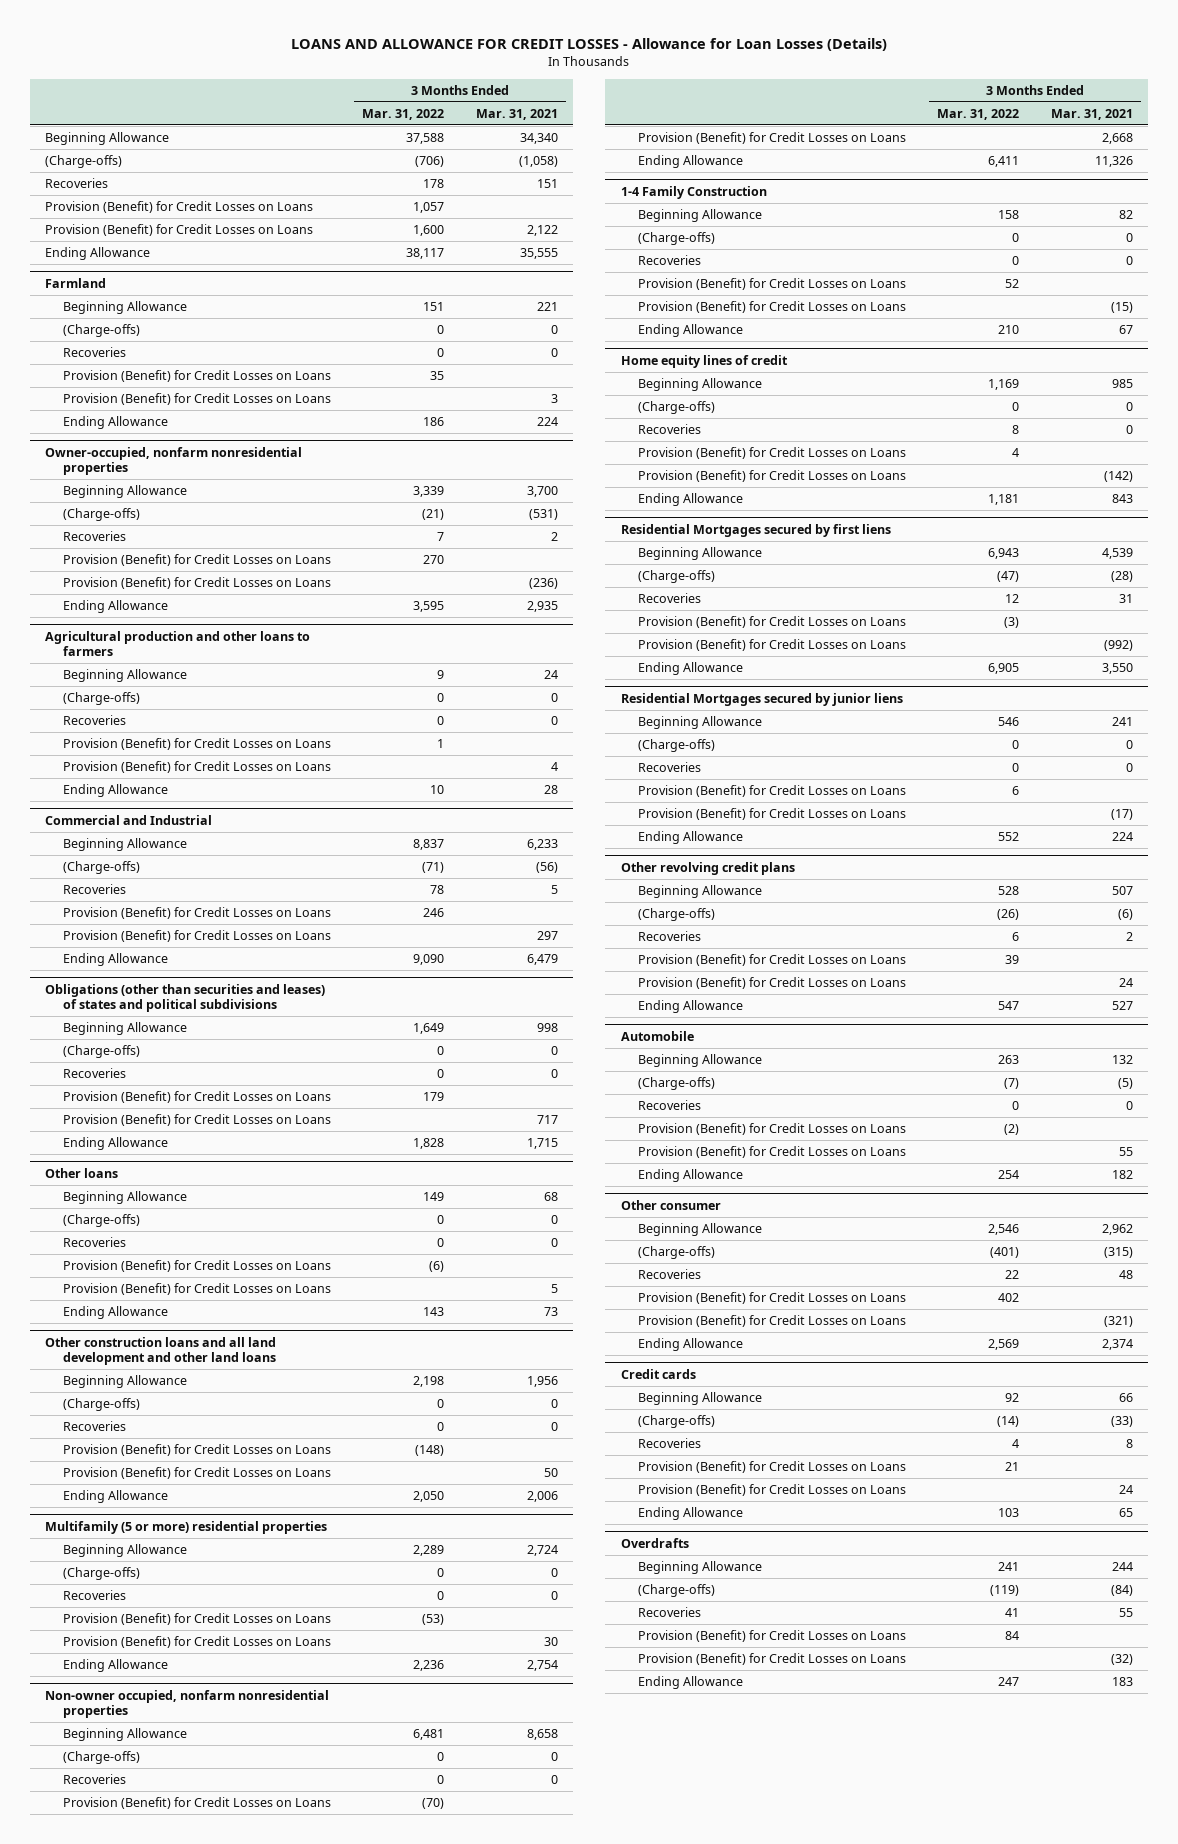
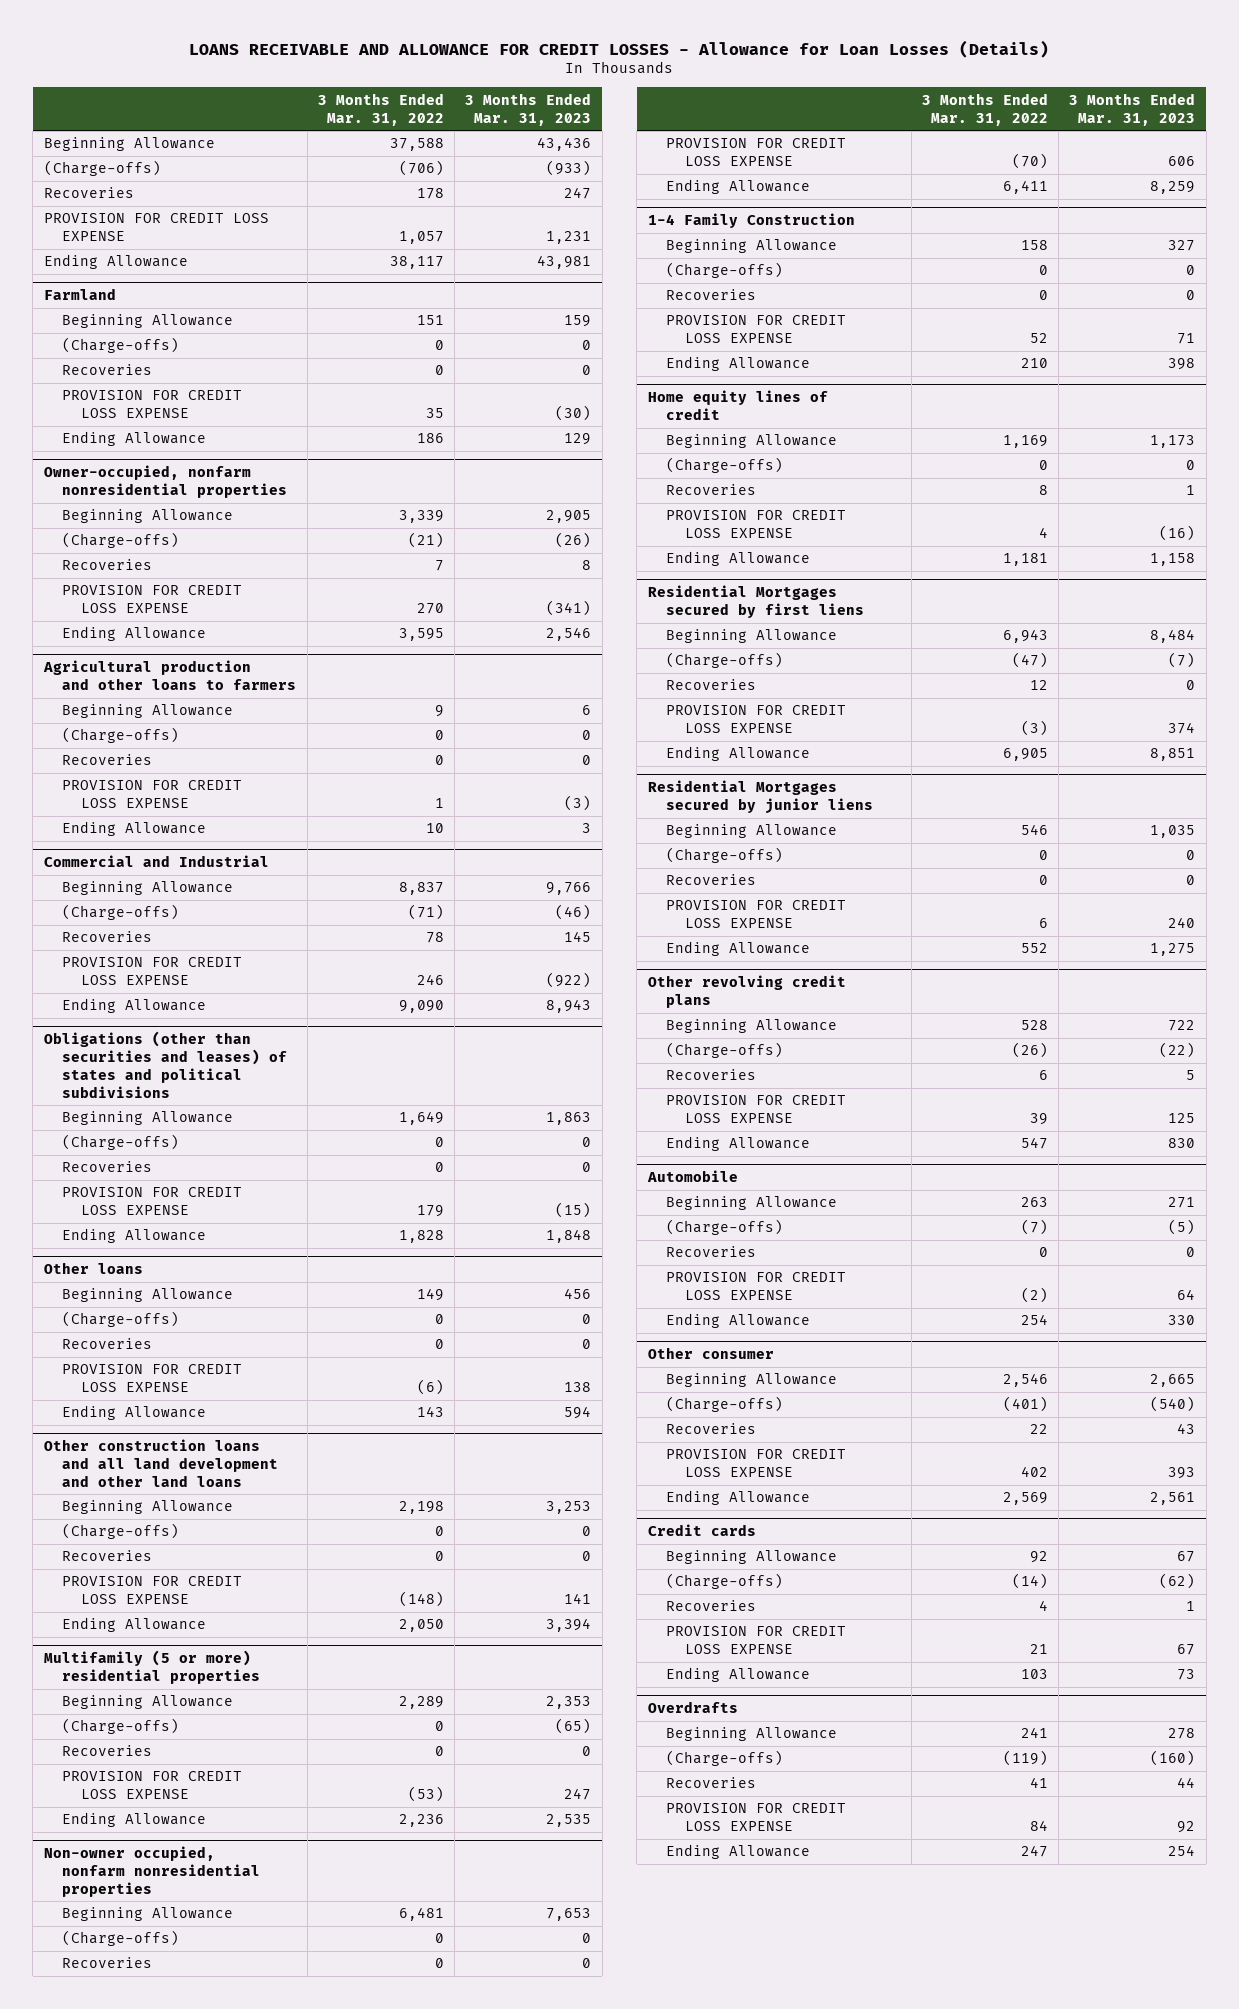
- LOANS AND ALLOWANCE FOR CREDIT LOSSES - Allowance for Loan Losses (Details)
+ LOANS RECEIVABLE AND ALLOWANCE FOR CREDIT LOSSES - Allowance for Loan Losses (Details)
- | 3 Months Ended Mar. 31, 2022 | 3 Months Ended Mar. 31, 2021
+ | 3 Months Ended Mar. 31, 2022 | 3 Months Ended Mar. 31, 2023
- Provision (Benefit) for Credit Losses on Loans | 1,057 |
- Provision (Benefit) for Credit Losses on Loans | 1,600 | 2,122
+ PROVISION FOR CREDIT LOSS EXPENSE | 1,057 | 1,231
@ Farmland
- Provision (Benefit) for Credit Losses on Loans | 35 |
- Provision (Benefit) for Credit Losses on Loans | | 3
+ PROVISION FOR CREDIT LOSS EXPENSE | 35 | (30)
@ Owner-occupied, nonfarm nonresidential properties
- Provision (Benefit) for Credit Losses on Loans | 270 |
- Provision (Benefit) for Credit Losses on Loans | | (236)
+ PROVISION FOR CREDIT LOSS EXPENSE | 270 | (341)
@ Agricultural production and other loans to farmers
- Provision (Benefit) for Credit Losses on Loans | 1 |
- Provision (Benefit) for Credit Losses on Loans | | 4
+ PROVISION FOR CREDIT LOSS EXPENSE | 1 | (3)
@ Commercial and Industrial
- Provision (Benefit) for Credit Losses on Loans | 246 |
- Provision (Benefit) for Credit Losses on Loans | | 297
+ PROVISION FOR CREDIT LOSS EXPENSE | 246 | (922)
@ Obligations (other than securities and leases) of states and political subdivisions
- Provision (Benefit) for Credit Losses on Loans | 179 |
- Provision (Benefit) for Credit Losses on Loans | | 717
+ PROVISION FOR CREDIT LOSS EXPENSE | 179 | (15)
@ Other loans
- Provision (Benefit) for Credit Losses on Loans | (6) |
- Provision (Benefit) for Credit Losses on Loans | | 5
+ PROVISION FOR CREDIT LOSS EXPENSE | (6) | 138
@ Other construction loans and all land development and other land loans
- Provision (Benefit) for Credit Losses on Loans | (148) |
- Provision (Benefit) for Credit Losses on Loans | | 50
+ PROVISION FOR CREDIT LOSS EXPENSE | (148) | 141
@ Multifamily (5 or more) residential properties
- Provision (Benefit) for Credit Losses on Loans | (53) |
- Provision (Benefit) for Credit Losses on Loans | | 30
+ PROVISION FOR CREDIT LOSS EXPENSE | (53) | 247
@ Non-owner occupied, nonfarm nonresidential properties
- Provision (Benefit) for Credit Losses on Loans | (70) |
- Provision (Benefit) for Credit Losses on Loans | | 2,668
+ PROVISION FOR CREDIT LOSS EXPENSE | (70) | 606
@ 1-4 Family Construction
- Provision (Benefit) for Credit Losses on Loans | 52 |
- Provision (Benefit) for Credit Losses on Loans | | (15)
+ PROVISION FOR CREDIT LOSS EXPENSE | 52 | 71
@ Home equity lines of credit
- Provision (Benefit) for Credit Losses on Loans | 4 |
- Provision (Benefit) for Credit Losses on Loans | | (142)
+ PROVISION FOR CREDIT LOSS EXPENSE | 4 | (16)
@ Residential Mortgages secured by first liens
- Provision (Benefit) for Credit Losses on Loans | (3) |
- Provision (Benefit) for Credit Losses on Loans | | (992)
+ PROVISION FOR CREDIT LOSS EXPENSE | (3) | 374
@ Residential Mortgages secured by junior liens
- Provision (Benefit) for Credit Losses on Loans | 6 |
- Provision (Benefit) for Credit Losses on Loans | | (17)
+ PROVISION FOR CREDIT LOSS EXPENSE | 6 | 240
@ Other revolving credit plans
- Provision (Benefit) for Credit Losses on Loans | 39 |
- Provision (Benefit) for Credit Losses on Loans | | 24
+ PROVISION FOR CREDIT LOSS EXPENSE | 39 | 125
@ Automobile
- Provision (Benefit) for Credit Losses on Loans | (2) |
- Provision (Benefit) for Credit Losses on Loans | | 55
+ PROVISION FOR CREDIT LOSS EXPENSE | (2) | 64
@ Other consumer
- Provision (Benefit) for Credit Losses on Loans | 402 |
- Provision (Benefit) for Credit Losses on Loans | | (321)
+ PROVISION FOR CREDIT LOSS EXPENSE | 402 | 393
@ Credit cards
- Provision (Benefit) for Credit Losses on Loans | 21 |
- Provision (Benefit) for Credit Losses on Loans | | 24
+ PROVISION FOR CREDIT LOSS EXPENSE | 21 | 67
@ Overdrafts
- Provision (Benefit) for Credit Losses on Loans | 84 |
- Provision (Benefit) for Credit Losses on Loans | | (32)
+ PROVISION FOR CREDIT LOSS EXPENSE | 84 | 92

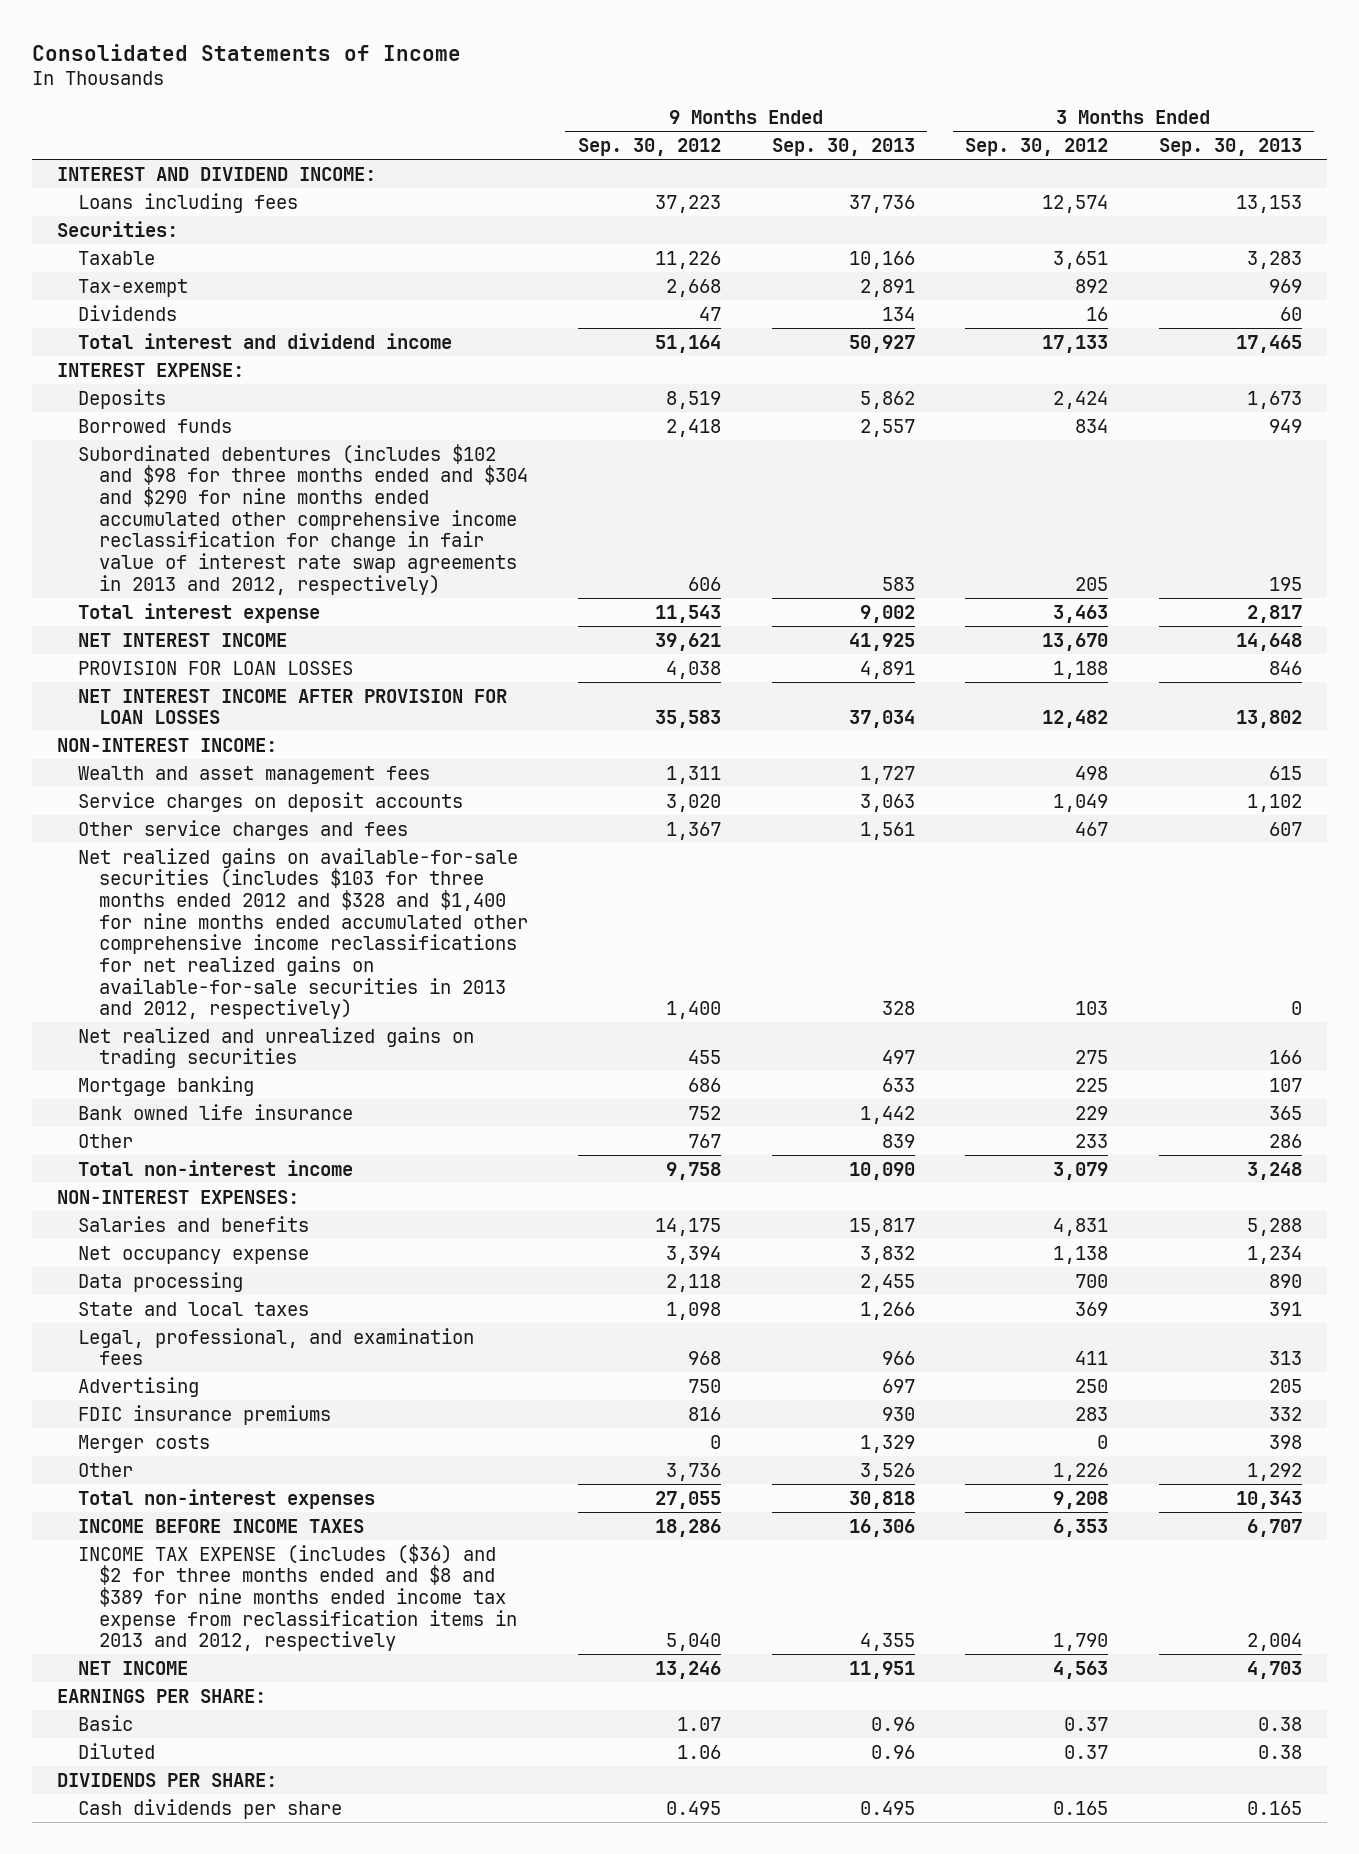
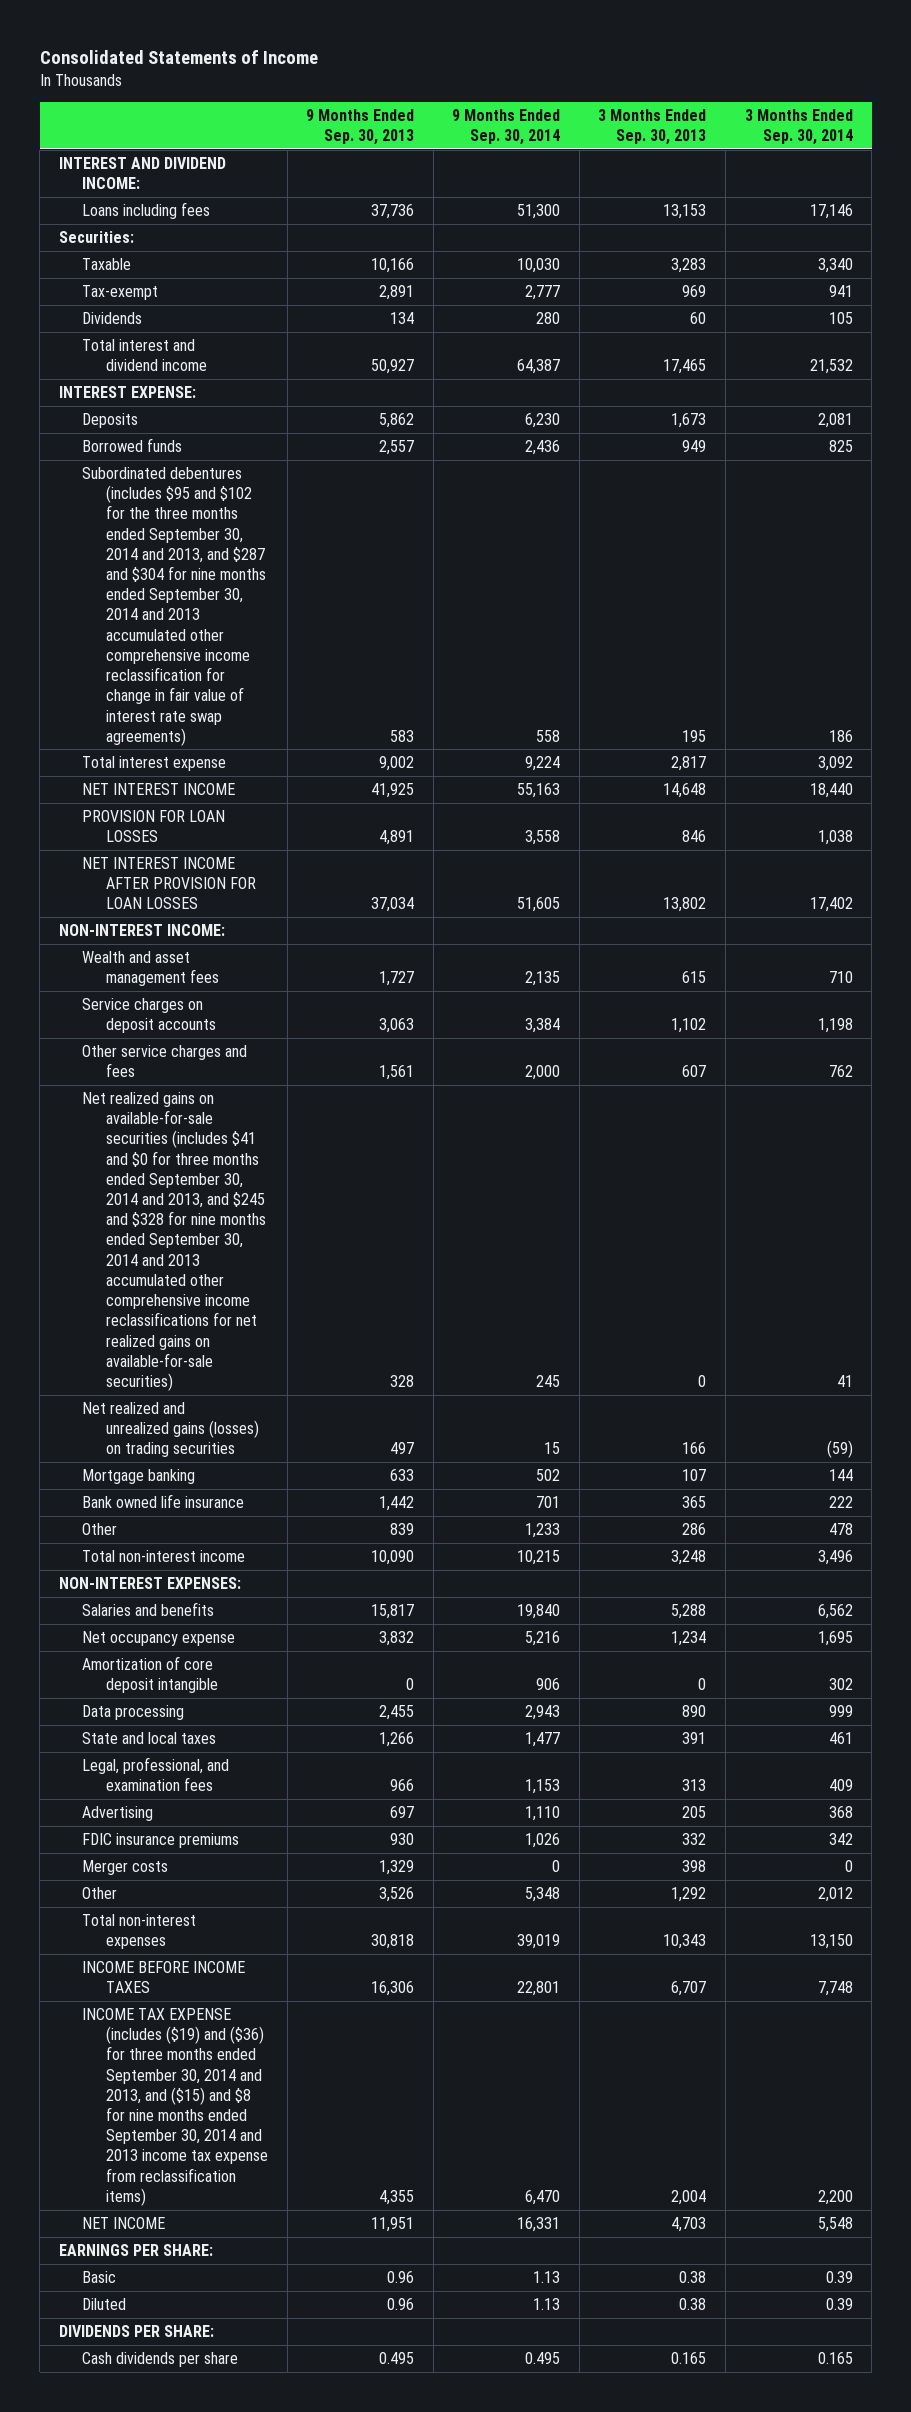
- | 9 Months Ended Sep. 30, 2012 | 9 Months Ended Sep. 30, 2013 | 3 Months Ended Sep. 30, 2012 | 3 Months Ended Sep. 30, 2013
+ | 9 Months Ended Sep. 30, 2013 | 9 Months Ended Sep. 30, 2014 | 3 Months Ended Sep. 30, 2013 | 3 Months Ended Sep. 30, 2014
- Subordinated debentures (includes $102 and $98 for three months ended and $304 and $290 for nine months ended accumulated other comprehensive income reclassification for change in fair value of interest rate swap agreements in 2013 and 2012, respectively) | 606 | 583 | 205 | 195
+ Subordinated debentures (includes $95 and $102 for the three months ended September 30, 2014 and 2013, and $287 and $304 for nine months ended September 30, 2014 and 2013 accumulated other comprehensive income reclassification for change in fair value of interest rate swap agreements) | 583 | 558 | 195 | 186
- Net realized gains on available-for-sale securities (includes $103 for three months ended 2012 and $328 and $1,400 for nine months ended accumulated other comprehensive income reclassifications for net realized gains on available-for-sale securities in 2013 and 2012, respectively) | 1,400 | 328 | 103 | 0
- Net realized and unrealized gains on trading securities | 455 | 497 | 275 | 166
+ Net realized gains on available-for-sale securities (includes $41 and $0 for three months ended September 30, 2014 and 2013, and $245 and $328 for nine months ended September 30, 2014 and 2013 accumulated other comprehensive income reclassifications for net realized gains on available-for-sale securities) | 328 | 245 | 0 | 41
+ Net realized and unrealized gains (losses) on trading securities | 497 | 15 | 166 | (59)
+ Amortization of core deposit intangible | 0 | 906 | 0 | 302
- INCOME TAX EXPENSE (includes ($36) and $2 for three months ended and $8 and $389 for nine months ended income tax expense from reclassification items in 2013 and 2012, respectively | 5,040 | 4,355 | 1,790 | 2,004
+ INCOME TAX EXPENSE (includes ($19) and ($36) for three months ended September 30, 2014 and 2013, and ($15) and $8 for nine months ended September 30, 2014 and 2013 income tax expense from reclassification items) | 4,355 | 6,470 | 2,004 | 2,200

